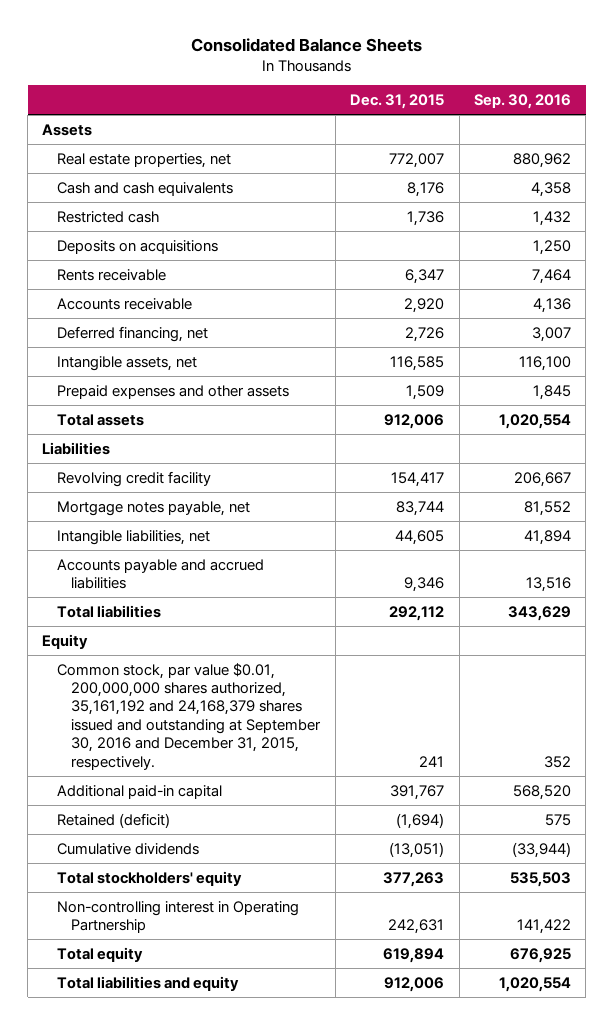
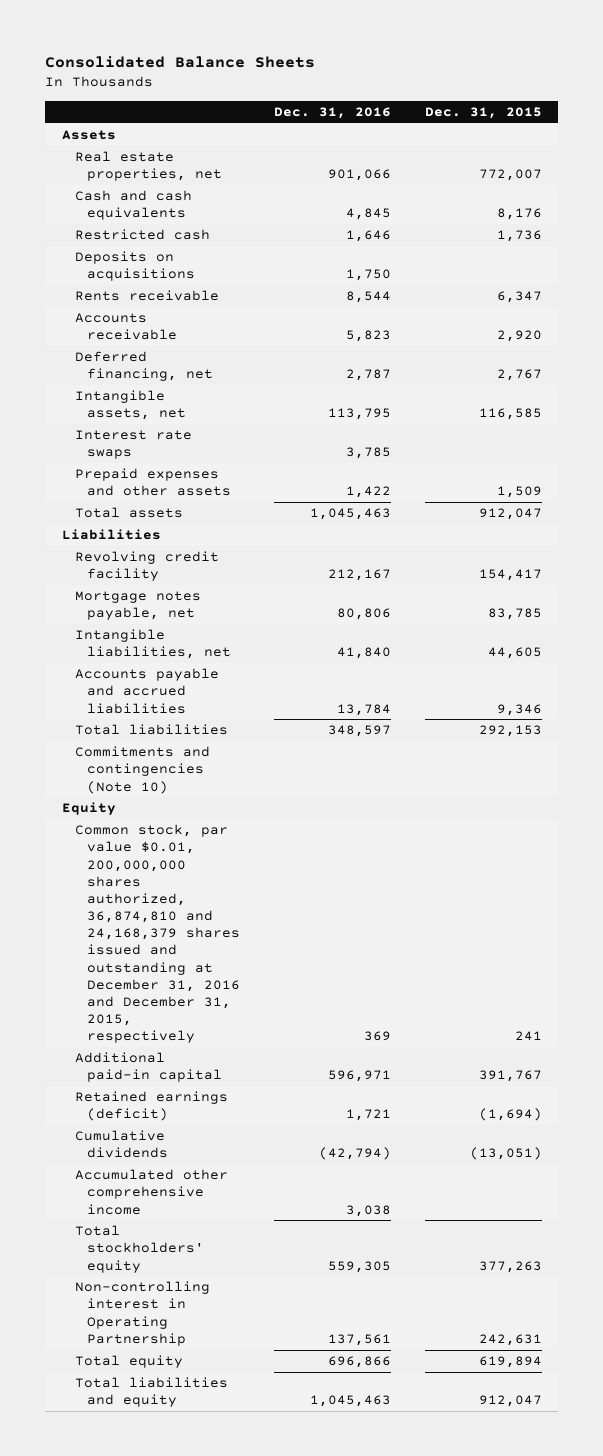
- | Dec. 31, 2015 | Sep. 30, 2016
+ | Dec. 31, 2016 | Dec. 31, 2015
- Deferred financing, net | 2,726 | 3,007
+ Deferred financing, net | 2,787 | 2,767
+ Interest rate swaps | 3,785 |
- Total assets | 912,006 | 1,020,554
+ Total assets | 1,045,463 | 912,047
- Mortgage notes payable, net | 83,744 | 81,552
+ Mortgage notes payable, net | 80,806 | 83,785
- Total liabilities | 292,112 | 343,629
+ Total liabilities | 348,597 | 292,153
+ Commitments and contingencies (Note 10)
- Common stock, par value $0.01, 200,000,000 shares authorized, 35,161,192 and 24,168,379 shares issued and outstanding at September 30, 2016 and December 31, 2015, respectively. | 241 | 352
+ Common stock, par value $0.01, 200,000,000 shares authorized, 36,874,810 and 24,168,379 shares issued and outstanding at December 31, 2016 and December 31, 2015, respectively | 369 | 241
- Retained (deficit) | (1,694) | 575
+ Retained earnings (deficit) | 1,721 | (1,694)
+ Accumulated other comprehensive income | 3,038 |
- Total liabilities and equity | 912,006 | 1,020,554
+ Total liabilities and equity | 1,045,463 | 912,047

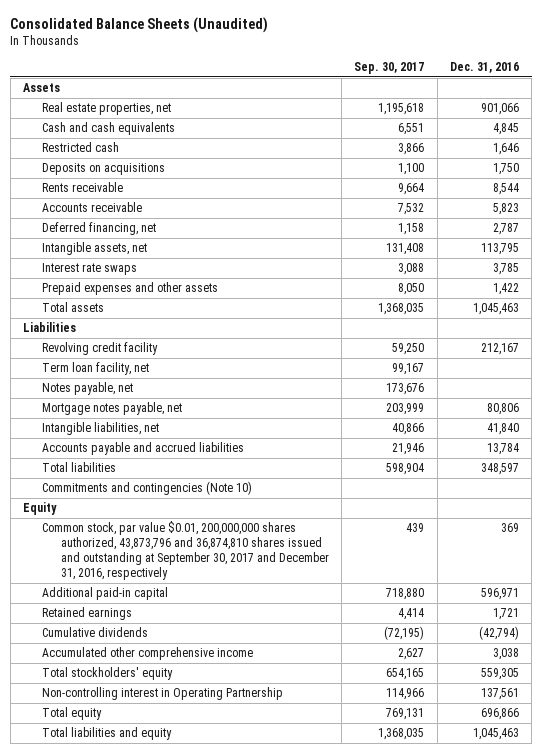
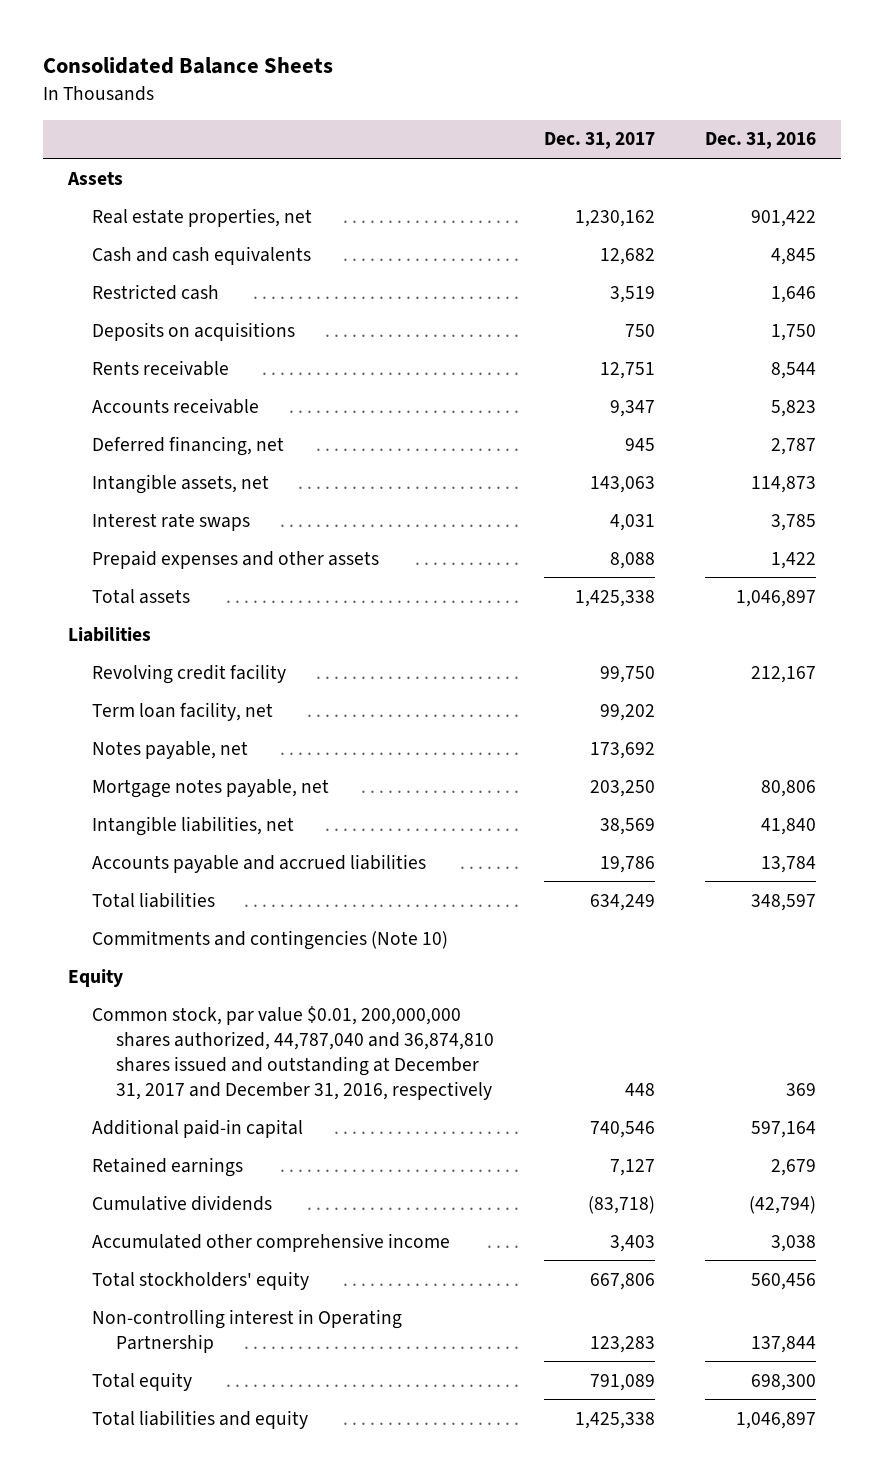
- Consolidated Balance Sheets (Unaudited)
+ Consolidated Balance Sheets
- | Sep. 30, 2017 | Dec. 31, 2016
+ | Dec. 31, 2017 | Dec. 31, 2016
- Real estate properties, net | 1,195,618 | 901,066
+ Real estate properties, net | 1,230,162 | 901,422
- Intangible assets, net | 131,408 | 113,795
+ Intangible assets, net | 143,063 | 114,873
- Total assets | 1,368,035 | 1,045,463
+ Total assets | 1,425,338 | 1,046,897
- Common stock, par value $0.01, 200,000,000 shares authorized, 43,873,796 and 36,874,810 shares issued and outstanding at September 30, 2017 and December 31, 2016, respectively | 439 | 369
- Additional paid-in capital | 718,880 | 596,971
- Retained earnings | 4,414 | 1,721
+ Common stock, par value $0.01, 200,000,000 shares authorized, 44,787,040 and 36,874,810 shares issued and outstanding at December 31, 2017 and December 31, 2016, respectively | 448 | 369
+ Additional paid-in capital | 740,546 | 597,164
+ Retained earnings | 7,127 | 2,679
- Total stockholders' equity | 654,165 | 559,305
- Non-controlling interest in Operating Partnership | 114,966 | 137,561
- Total equity | 769,131 | 696,866
- Total liabilities and equity | 1,368,035 | 1,045,463
+ Total stockholders' equity | 667,806 | 560,456
+ Non-controlling interest in Operating Partnership | 123,283 | 137,844
+ Total equity | 791,089 | 698,300
+ Total liabilities and equity | 1,425,338 | 1,046,897

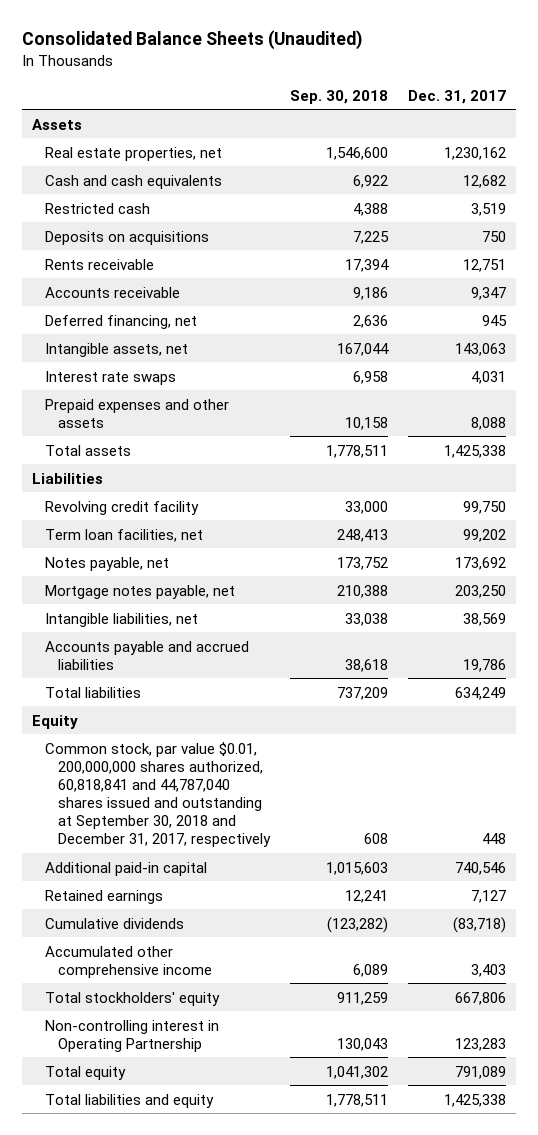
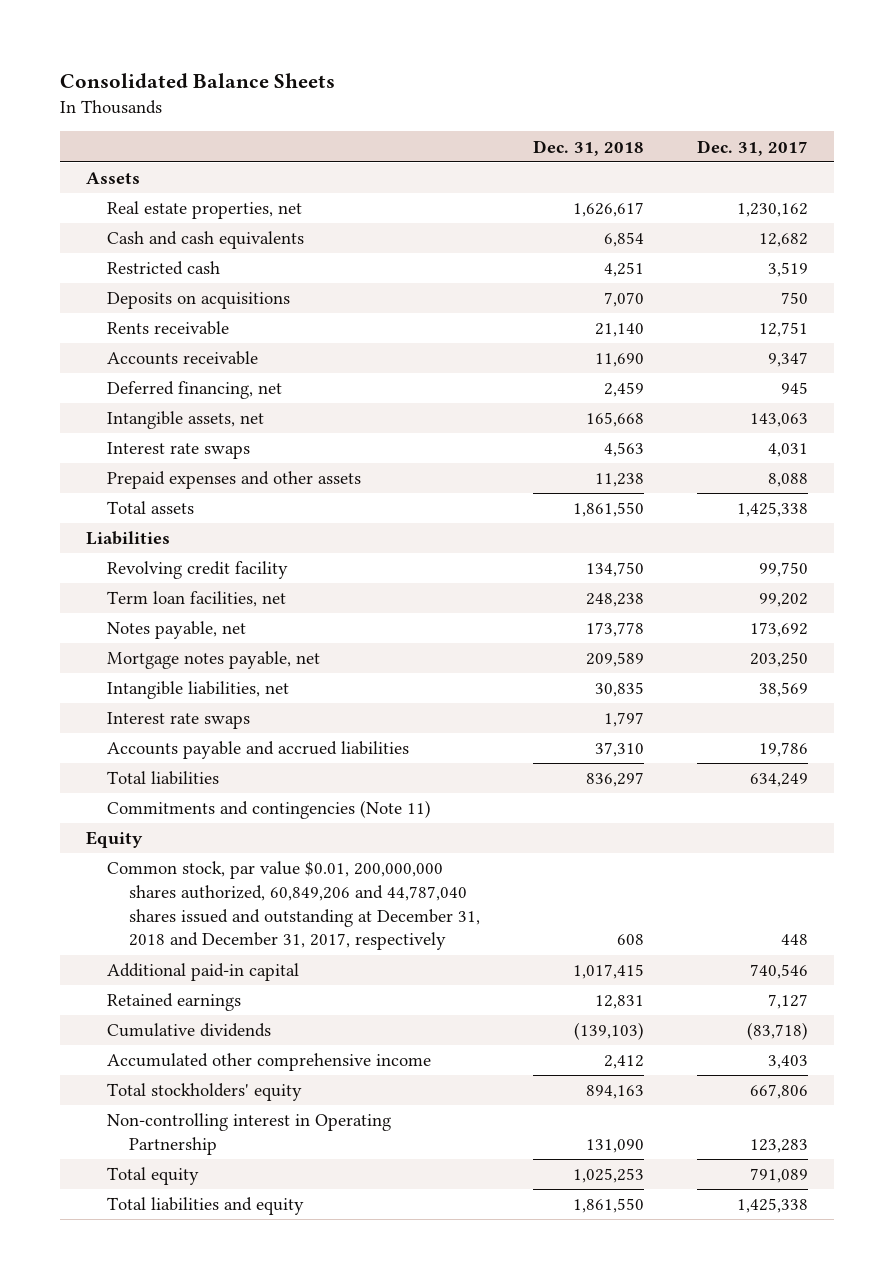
- Consolidated Balance Sheets (Unaudited)
+ Consolidated Balance Sheets
- | Sep. 30, 2018 | Dec. 31, 2017
+ | Dec. 31, 2018 | Dec. 31, 2017
+ Interest rate swaps | 1,797 |
+ Commitments and contingencies (Note 11)
- Common stock, par value $0.01, 200,000,000 shares authorized, 60,818,841 and 44,787,040 shares issued and outstanding at September 30, 2018 and December 31, 2017, respectively | 608 | 448
+ Common stock, par value $0.01, 200,000,000 shares authorized, 60,849,206 and 44,787,040 shares issued and outstanding at December 31, 2018 and December 31, 2017, respectively | 608 | 448

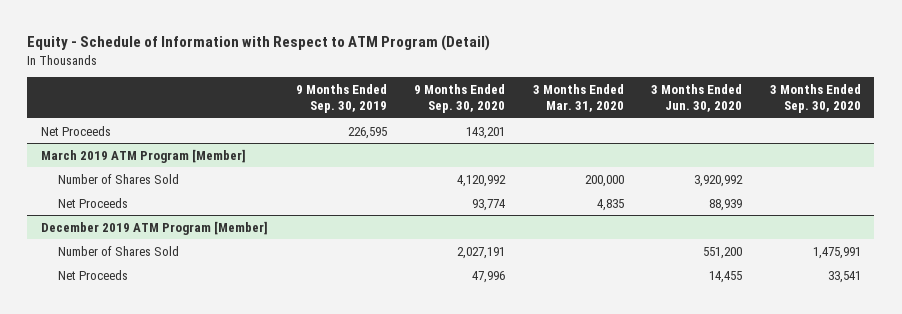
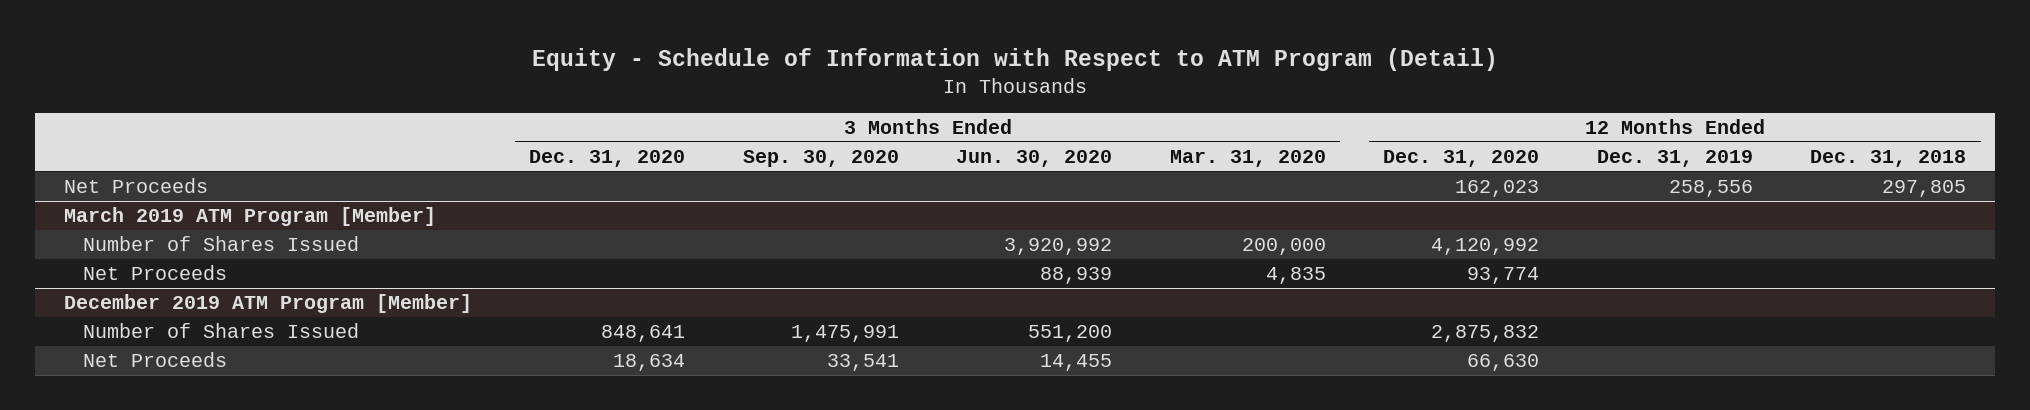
- | 9 Months Ended Sep. 30, 2019 | 9 Months Ended Sep. 30, 2020 | 3 Months Ended Mar. 31, 2020 | 3 Months Ended Jun. 30, 2020 | 3 Months Ended Sep. 30, 2020
+ | 3 Months Ended Dec. 31, 2020 | 3 Months Ended Sep. 30, 2020 | 3 Months Ended Jun. 30, 2020 | 3 Months Ended Mar. 31, 2020 | 12 Months Ended Dec. 31, 2020 | 12 Months Ended Dec. 31, 2019 | 12 Months Ended Dec. 31, 2018
@ March 2019 ATM Program [Member]
- Number of Shares Sold | | 4,120,992 | 200,000 | 3,920,992 |
+ Number of Shares Issued | | | 3,920,992 | 200,000 | 4,120,992 | |
@ December 2019 ATM Program [Member]
- Number of Shares Sold | | 2,027,191 | | 551,200 | 1,475,991
+ Number of Shares Issued | 848,641 | 1,475,991 | 551,200 | | 2,875,832 | |

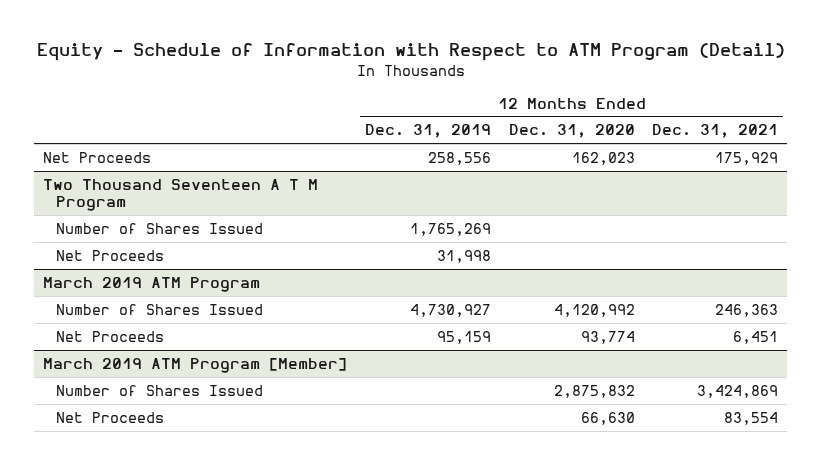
- | 3 Months Ended Dec. 31, 2020 | 3 Months Ended Sep. 30, 2020 | 3 Months Ended Jun. 30, 2020 | 3 Months Ended Mar. 31, 2020 | 12 Months Ended Dec. 31, 2020 | 12 Months Ended Dec. 31, 2019 | 12 Months Ended Dec. 31, 2018
+ | 12 Months Ended Dec. 31, 2019 | 12 Months Ended Dec. 31, 2020 | 12 Months Ended Dec. 31, 2021
+ Two Thousand Seventeen A T M Program
+ Number of Shares Issued | 1,765,269 | |
+ Net Proceeds | 31,998 | |
+ March 2019 ATM Program
+ Number of Shares Issued | 4,730,927 | 4,120,992 | 246,363
+ Net Proceeds | 95,159 | 93,774 | 6,451
@ March 2019 ATM Program [Member]
- Number of Shares Issued | | | 3,920,992 | 200,000 | 4,120,992 | |
- Net Proceeds | | | 88,939 | 4,835 | 93,774 | |
- December 2019 ATM Program [Member]

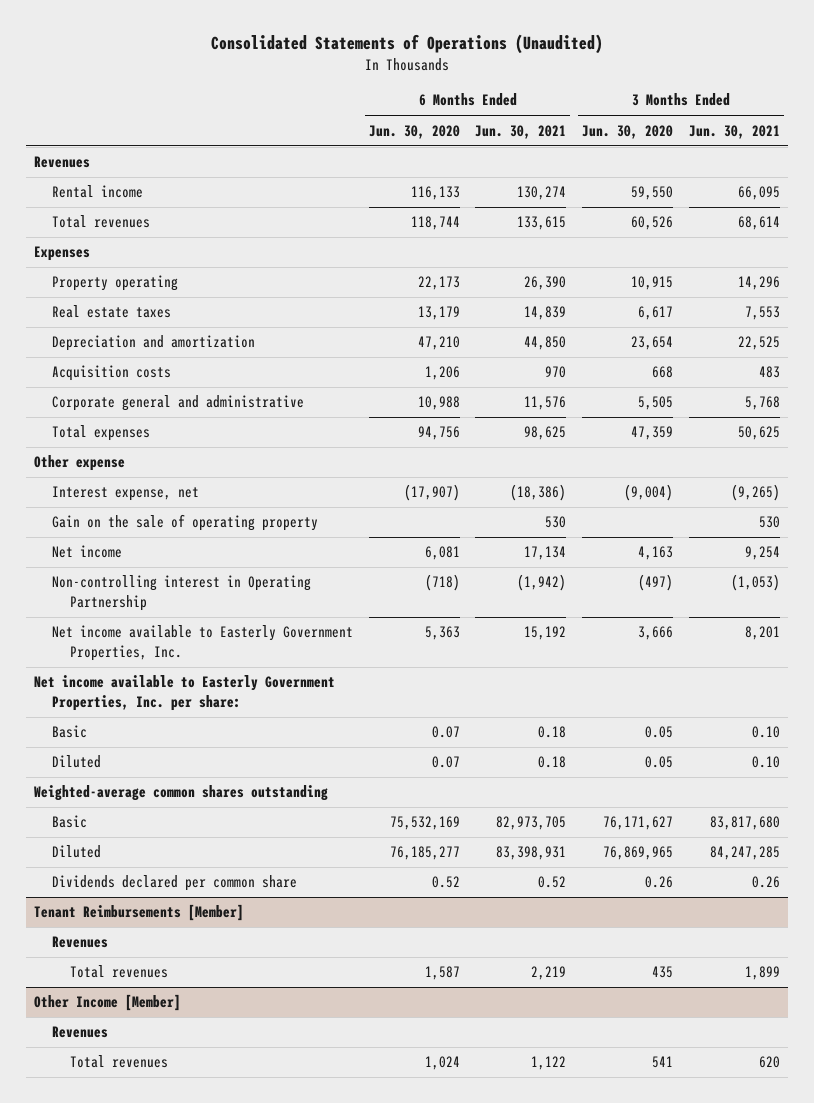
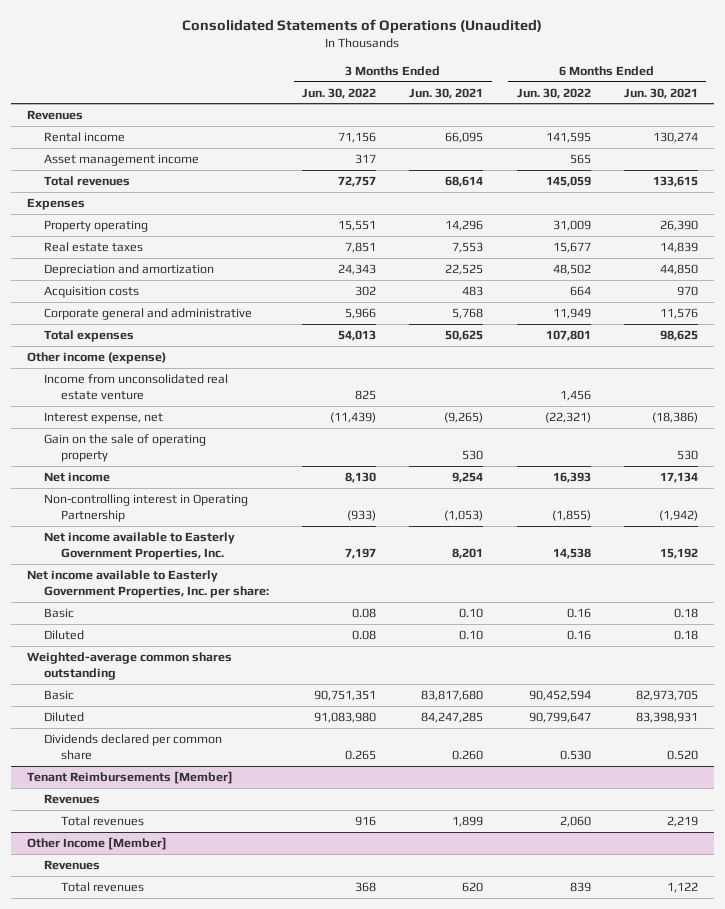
- | 6 Months Ended Jun. 30, 2020 | 6 Months Ended Jun. 30, 2021 | 3 Months Ended Jun. 30, 2020 | 3 Months Ended Jun. 30, 2021
+ | 3 Months Ended Jun. 30, 2022 | 3 Months Ended Jun. 30, 2021 | 6 Months Ended Jun. 30, 2022 | 6 Months Ended Jun. 30, 2021
+ Asset management income | 317 | | 565 |
- Other expense
+ Other income (expense)
+ Income from unconsolidated real estate venture | 825 | | 1,456 |
- Dividends declared per common share | 0.52 | 0.52 | 0.26 | 0.26
+ Dividends declared per common share | 0.265 | 0.260 | 0.530 | 0.520

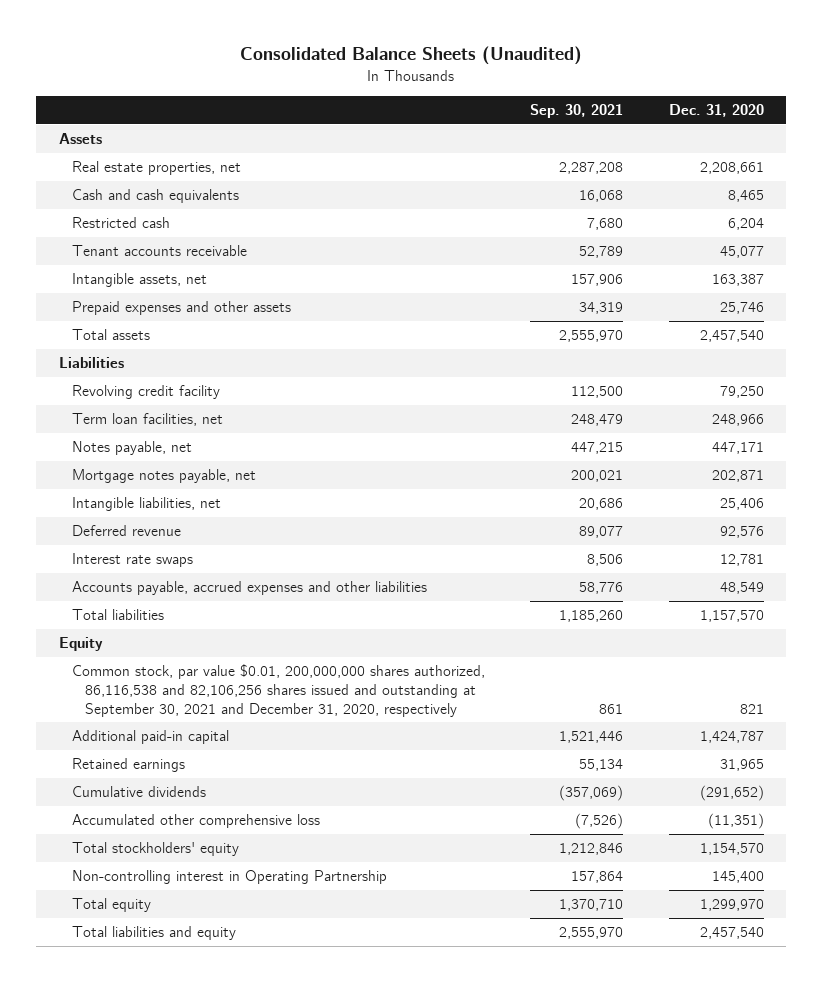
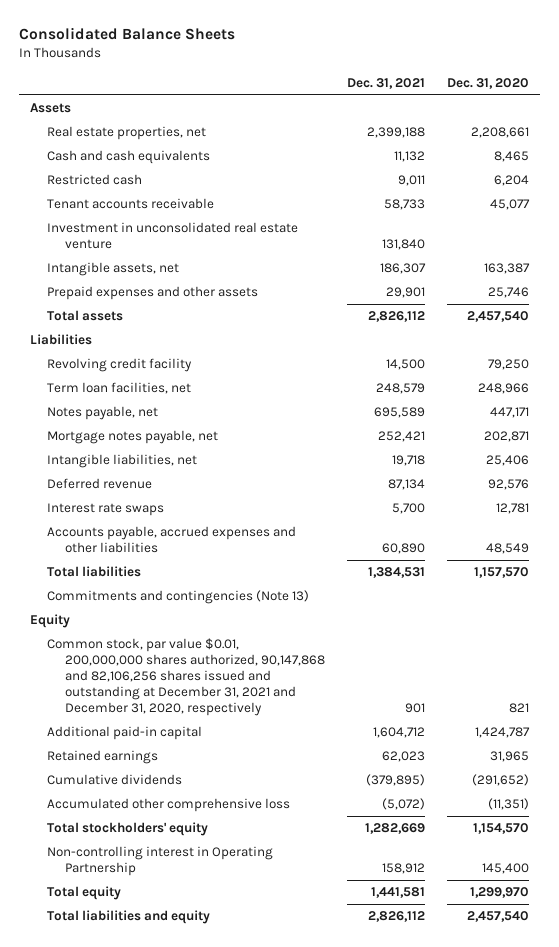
- Consolidated Balance Sheets (Unaudited)
+ Consolidated Balance Sheets
- | Sep. 30, 2021 | Dec. 31, 2020
+ | Dec. 31, 2021 | Dec. 31, 2020
+ Investment in unconsolidated real estate venture | 131,840 |
+ Commitments and contingencies (Note 13)
- Common stock, par value $0.01, 200,000,000 shares authorized, 86,116,538 and 82,106,256 shares issued and outstanding at September 30, 2021 and December 31, 2020, respectively | 861 | 821
+ Common stock, par value $0.01, 200,000,000 shares authorized, 90,147,868 and 82,106,256 shares issued and outstanding at December 31, 2021 and December 31, 2020, respectively | 901 | 821

